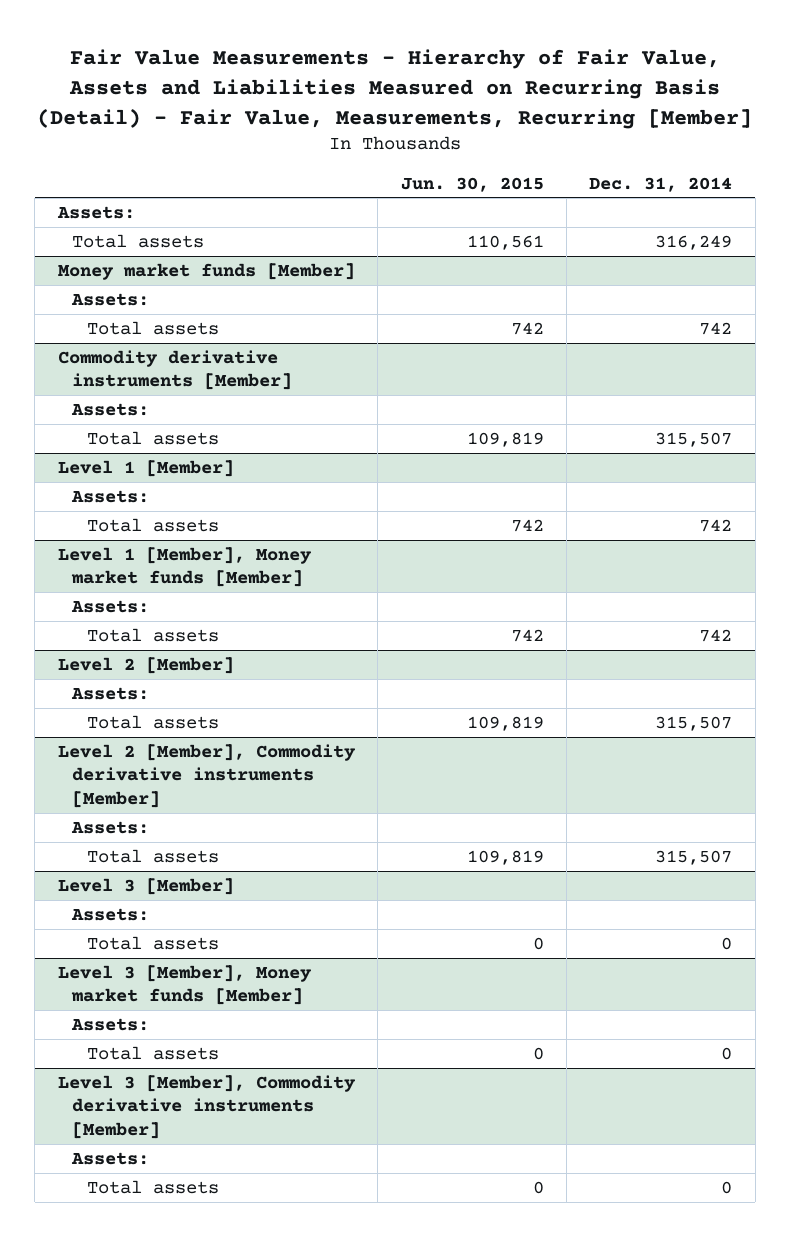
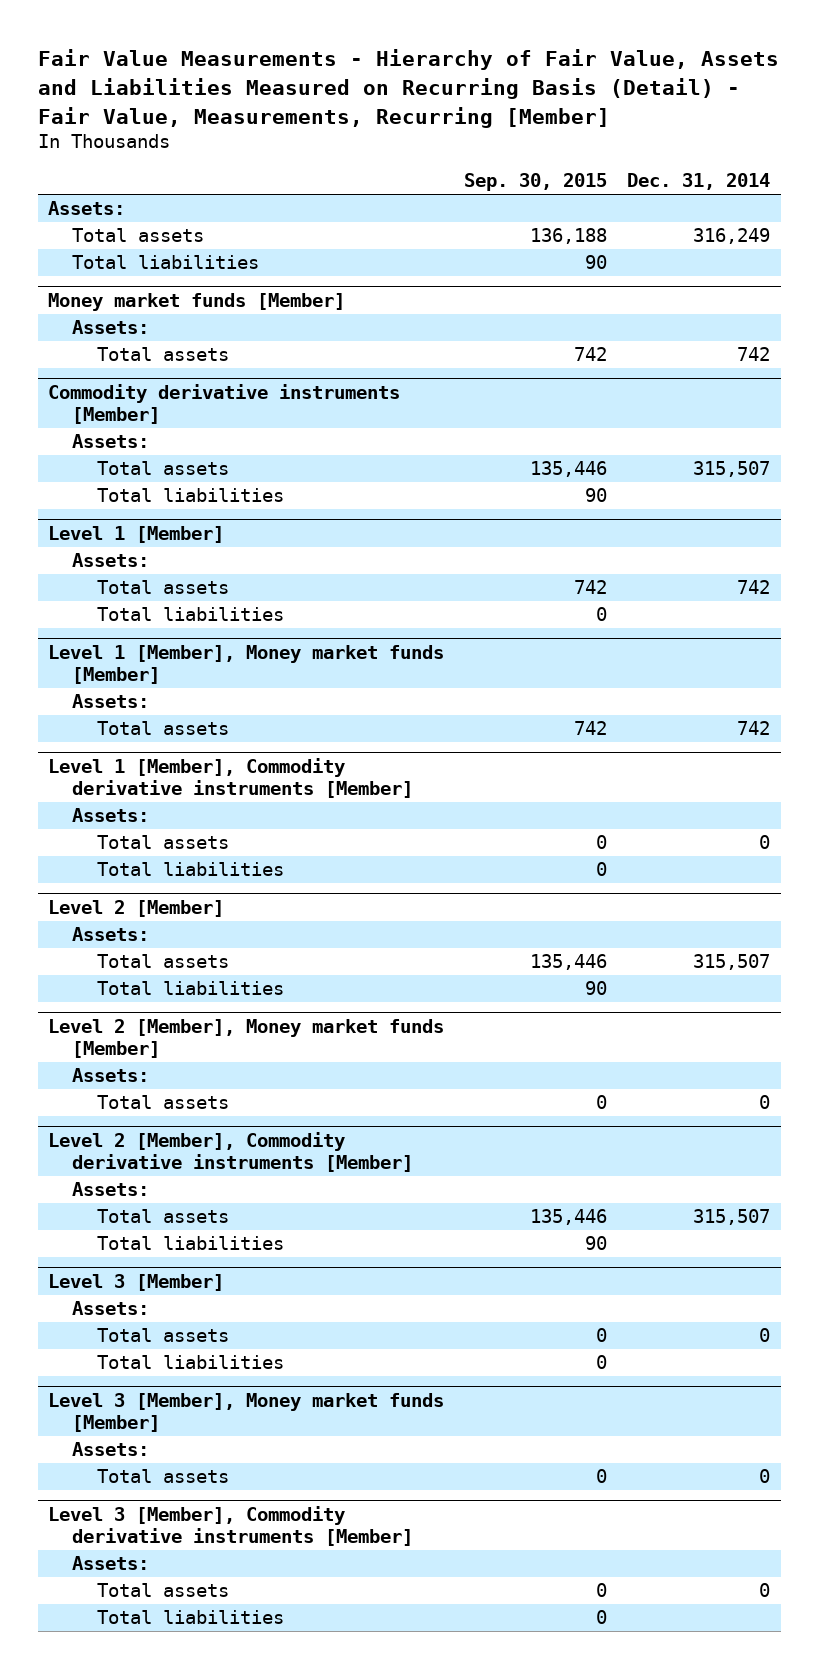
- | Jun. 30, 2015 | Dec. 31, 2014
+ | Sep. 30, 2015 | Dec. 31, 2014
+ Total liabilities | 90 |
@ Commodity derivative instruments [Member]
+ Total liabilities | 90 |
@ Level 1 [Member]
+ Total liabilities | 0 |
+ Level 1 [Member], Commodity derivative instruments [Member]
+ Assets:
+ Total assets | 0 | 0
+ Total liabilities | 0 |
@ Level 2 [Member]
+ Total liabilities | 90 |
+ Level 2 [Member], Money market funds [Member]
+ Assets:
+ Total assets | 0 | 0
@ Level 2 [Member], Commodity derivative instruments [Member]
+ Total liabilities | 90 |
@ Level 3 [Member]
+ Total liabilities | 0 |
@ Level 3 [Member], Commodity derivative instruments [Member]
+ Total liabilities | 0 |

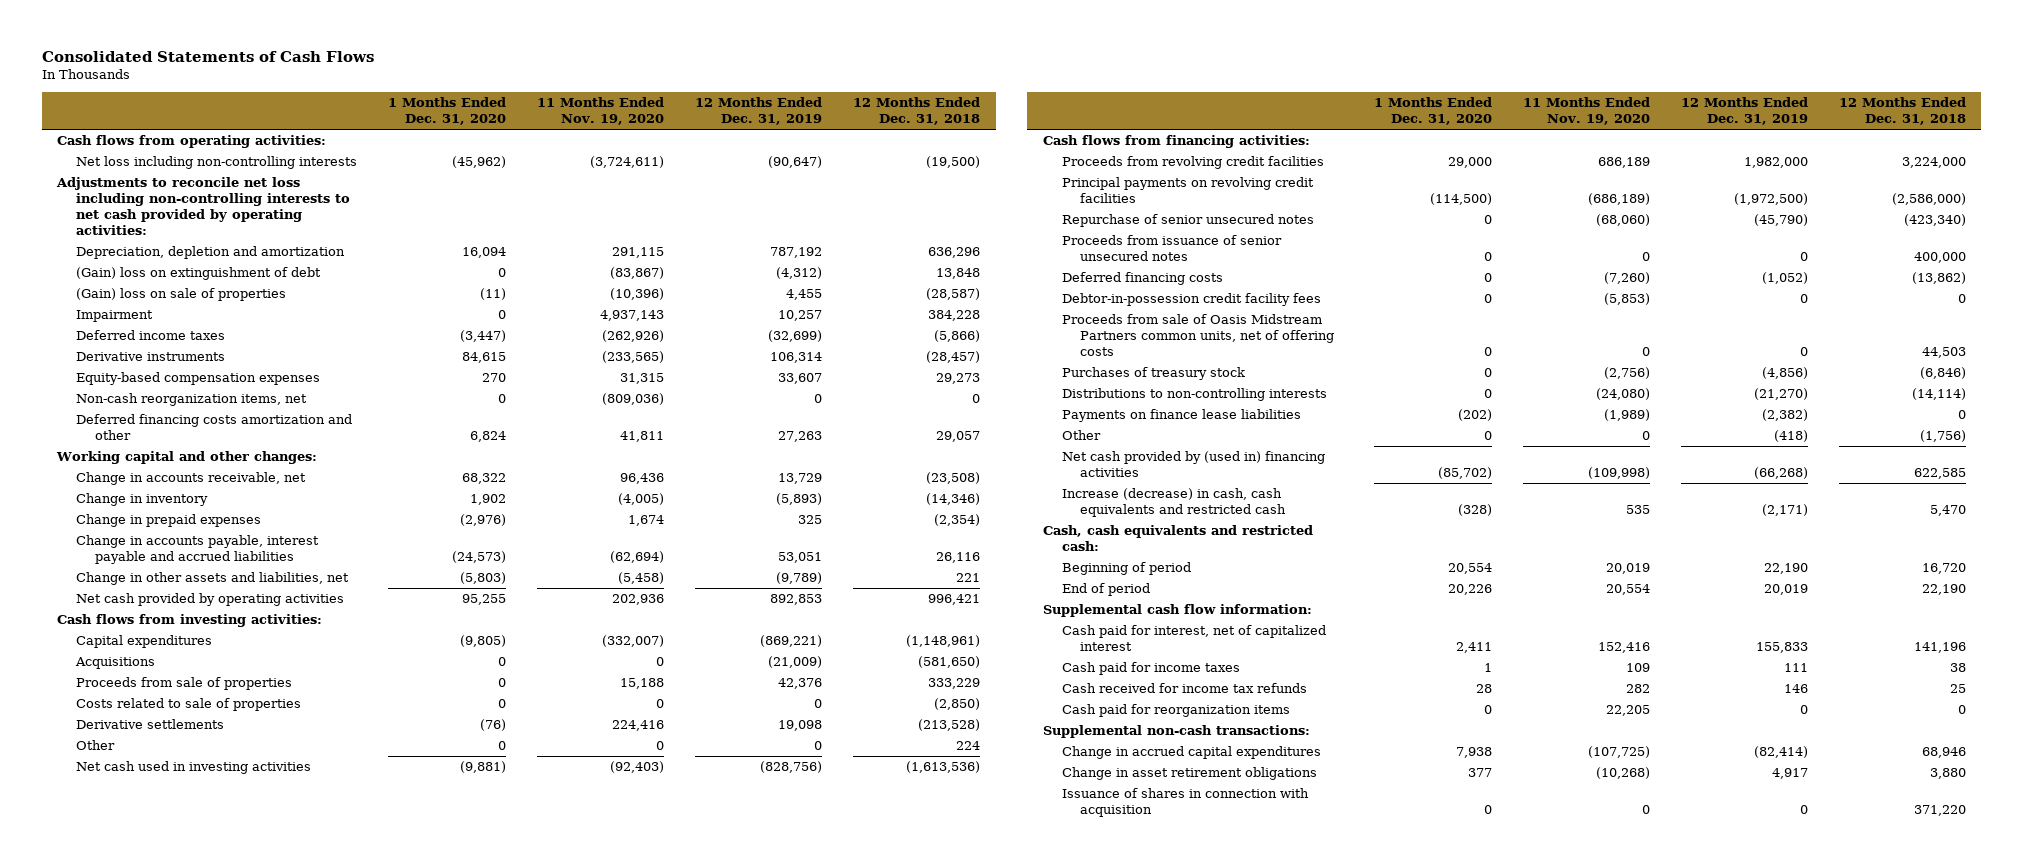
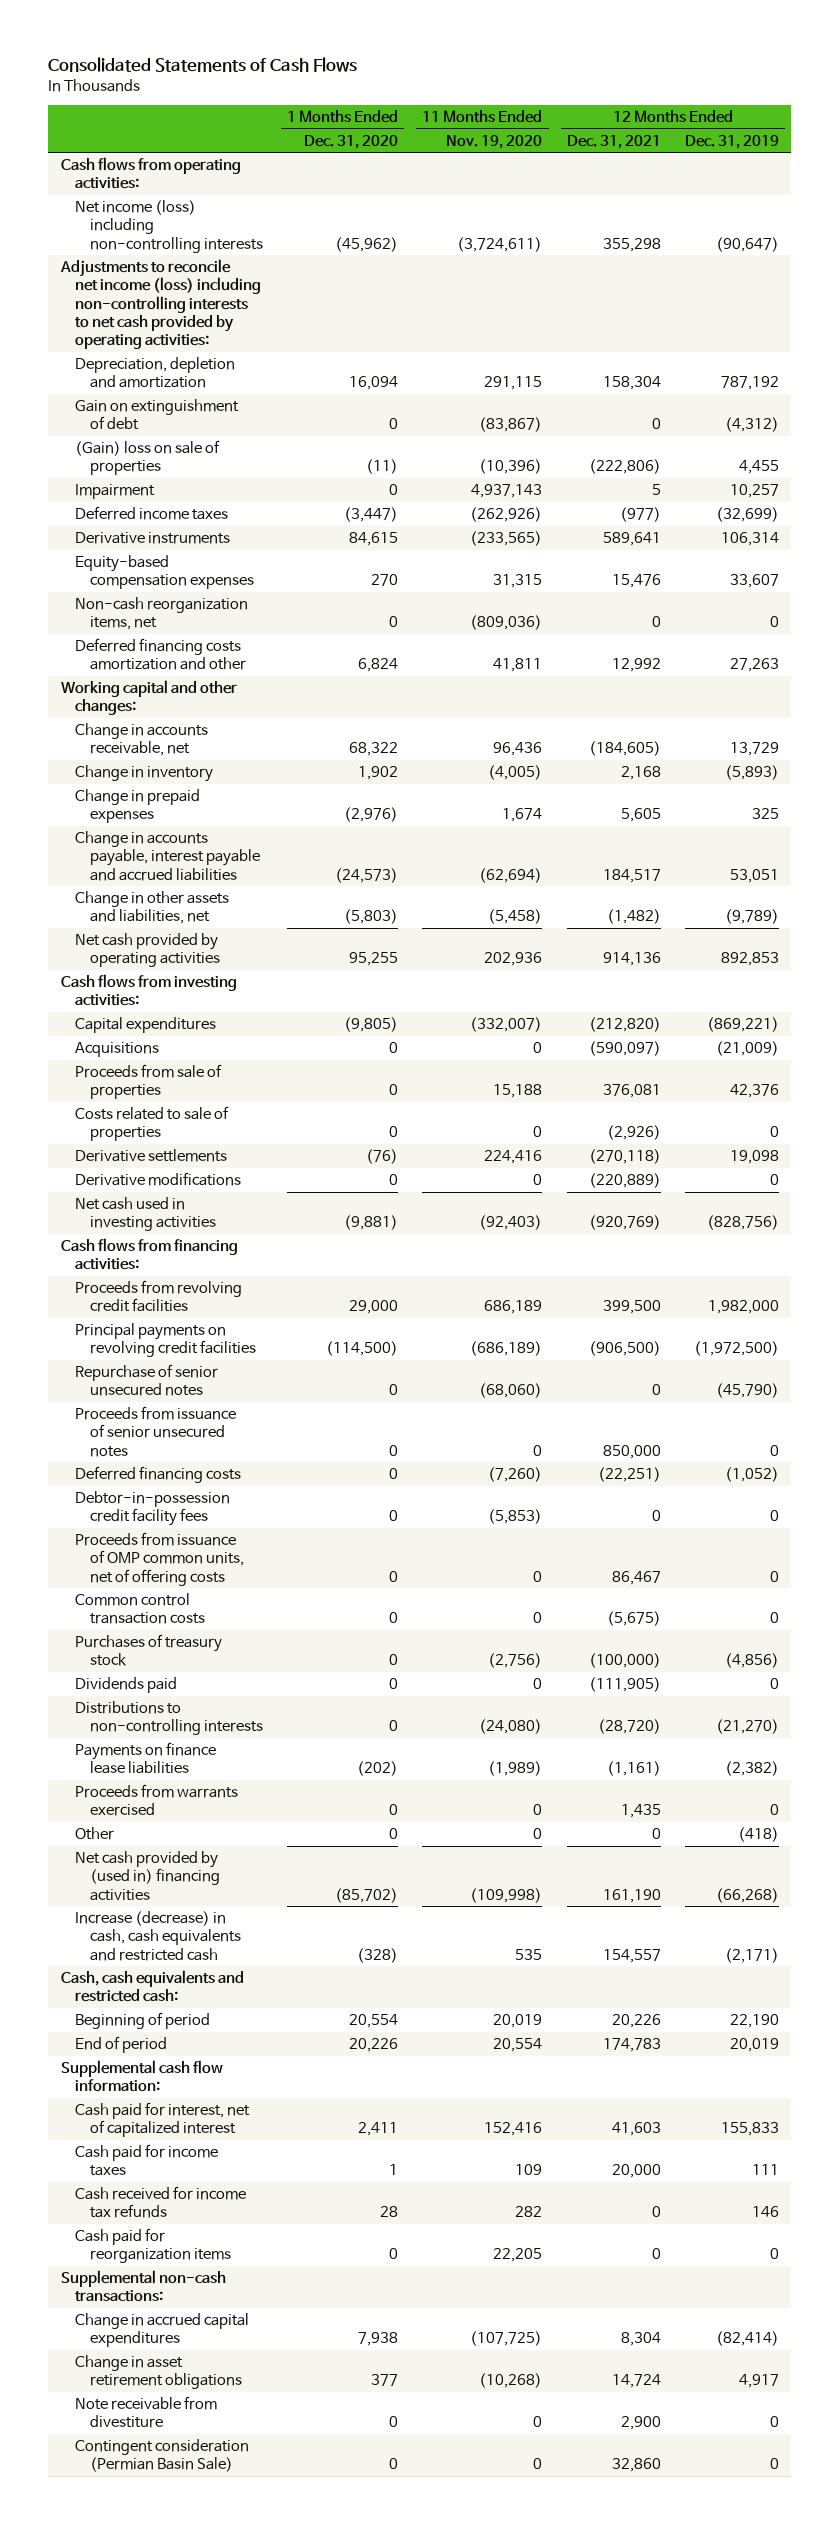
- | 1 Months Ended Dec. 31, 2020 | 11 Months Ended Nov. 19, 2020 | 12 Months Ended Dec. 31, 2019 | 12 Months Ended Dec. 31, 2018
+ | 1 Months Ended Dec. 31, 2020 | 11 Months Ended Nov. 19, 2020 | 12 Months Ended Dec. 31, 2021 | 12 Months Ended Dec. 31, 2019
- Net loss including non-controlling interests | (45,962) | (3,724,611) | (90,647) | (19,500)
- Adjustments to reconcile net loss including non-controlling interests to net cash provided by operating activities:
+ Net income (loss) including non-controlling interests | (45,962) | (3,724,611) | 355,298 | (90,647)
+ Adjustments to reconcile net income (loss) including non-controlling interests to net cash provided by operating activities:
- (Gain) loss on extinguishment of debt | 0 | (83,867) | (4,312) | 13,848
+ Gain on extinguishment of debt | 0 | (83,867) | 0 | (4,312)
- Other | 0 | 0 | 0 | 224
+ Derivative modifications | 0 | 0 | (220,889) | 0
- Proceeds from sale of Oasis Midstream Partners common units, net of offering costs | 0 | 0 | 0 | 44,503
+ Proceeds from issuance of OMP common units, net of offering costs | 0 | 0 | 86,467 | 0
+ Common control transaction costs | 0 | 0 | (5,675) | 0
+ Dividends paid | 0 | 0 | (111,905) | 0
+ Proceeds from warrants exercised | 0 | 0 | 1,435 | 0
- Issuance of shares in connection with acquisition | 0 | 0 | 0 | 371,220
+ Note receivable from divestiture | 0 | 0 | 2,900 | 0
+ Contingent consideration (Permian Basin Sale) | 0 | 0 | 32,860 | 0

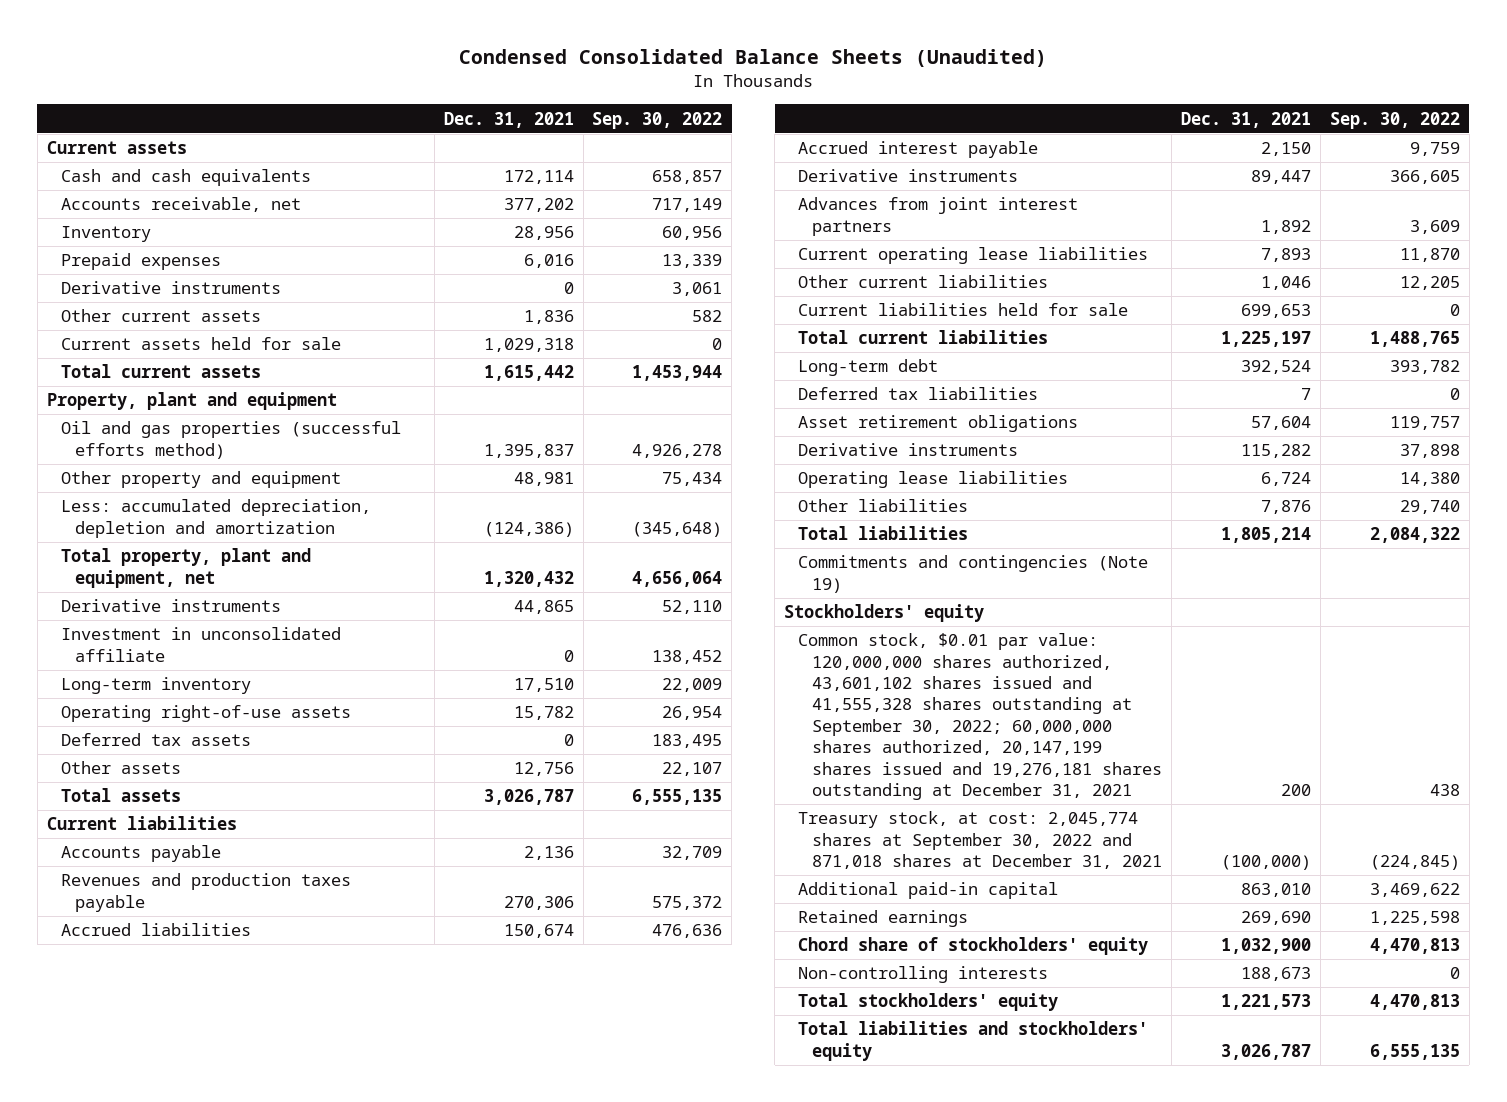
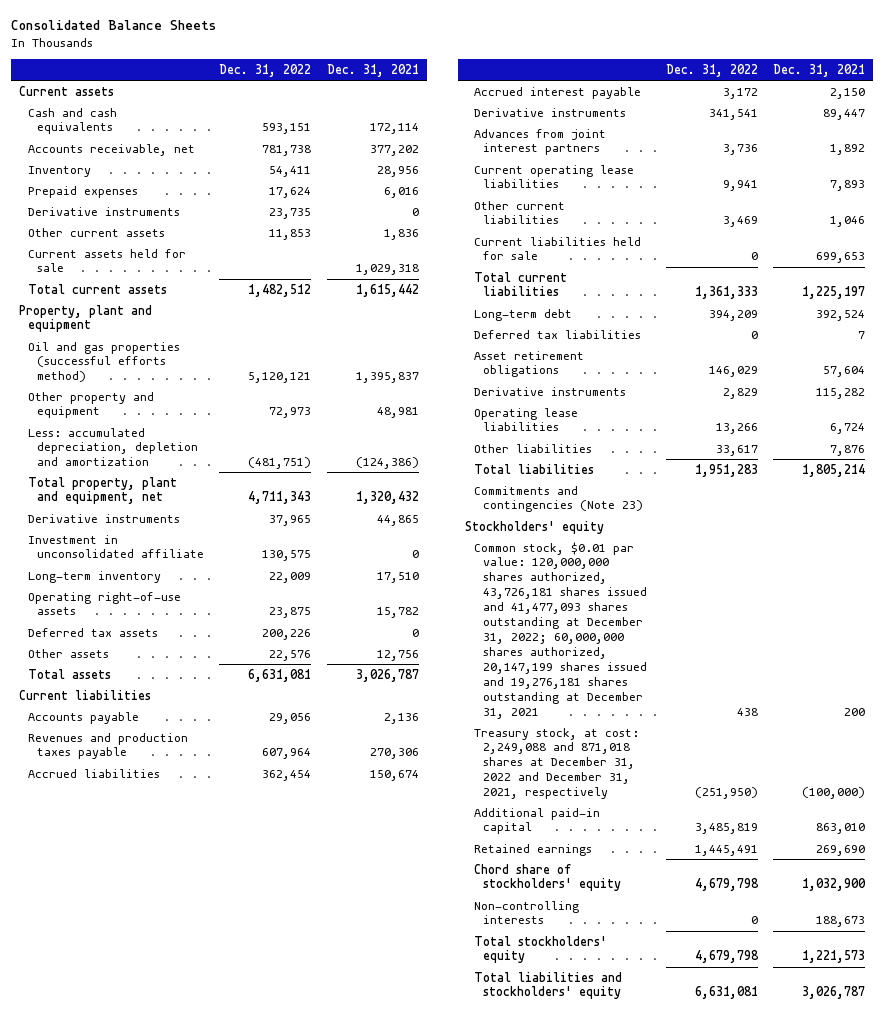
- Condensed Consolidated Balance Sheets (Unaudited)
+ Consolidated Balance Sheets
- | Dec. 31, 2021 | Sep. 30, 2022
+ | Dec. 31, 2022 | Dec. 31, 2021
- Commitments and contingencies (Note 19)
+ Commitments and contingencies (Note 23)
- Common stock, $0.01 par value: 120,000,000 shares authorized, 43,601,102 shares issued and 41,555,328 shares outstanding at September 30, 2022; 60,000,000 shares authorized, 20,147,199 shares issued and 19,276,181 shares outstanding at December 31, 2021 | 200 | 438
- Treasury stock, at cost: 2,045,774 shares at September 30, 2022 and 871,018 shares at December 31, 2021 | (100,000) | (224,845)
+ Common stock, $0.01 par value: 120,000,000 shares authorized, 43,726,181 shares issued and 41,477,093 shares outstanding at December 31, 2022; 60,000,000 shares authorized, 20,147,199 shares issued and 19,276,181 shares outstanding at December 31, 2021 | 438 | 200
+ Treasury stock, at cost: 2,249,088 and 871,018 shares at December 31, 2022 and December 31, 2021, respectively | (251,950) | (100,000)

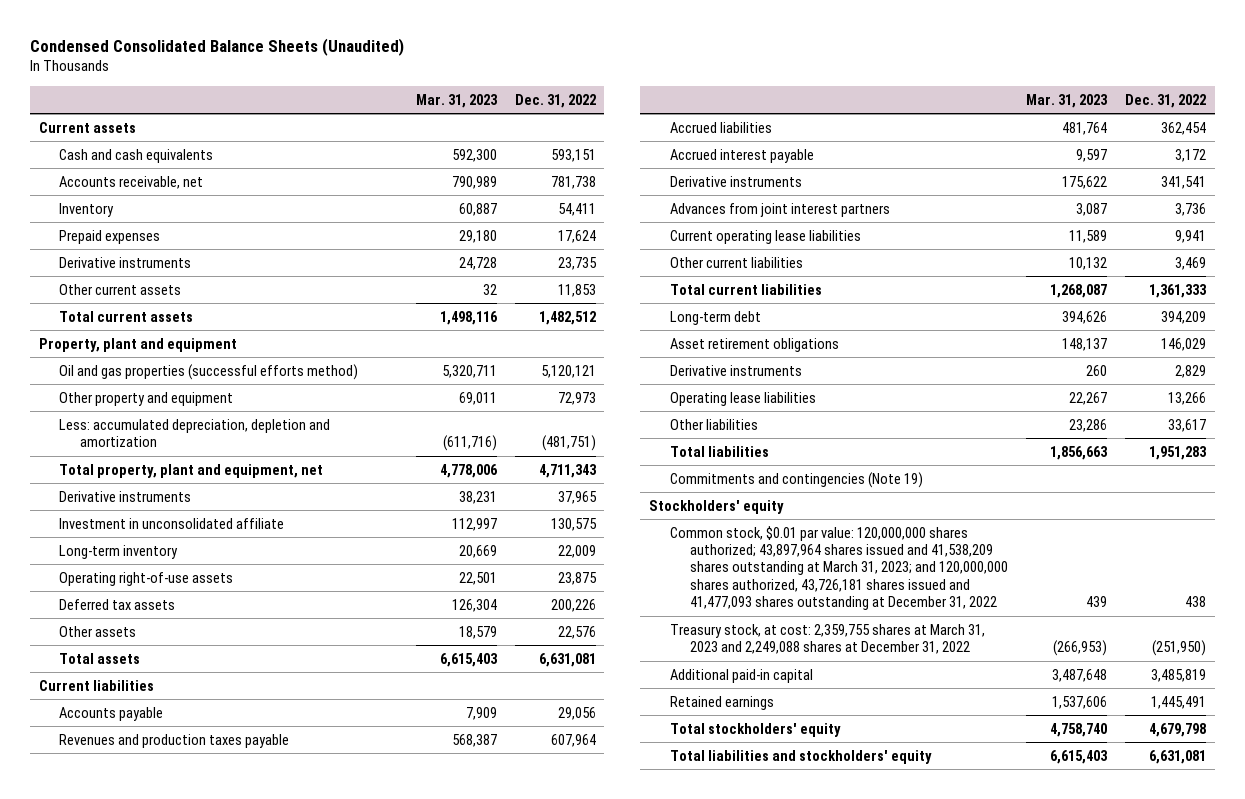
- Consolidated Balance Sheets
+ Condensed Consolidated Balance Sheets (Unaudited)
- | Dec. 31, 2022 | Dec. 31, 2021
+ | Mar. 31, 2023 | Dec. 31, 2022
- Current assets held for sale | | 1,029,318
- Current liabilities held for sale | 0 | 699,653
- Deferred tax liabilities | 0 | 7
- Commitments and contingencies (Note 23)
+ Commitments and contingencies (Note 19)
- Common stock, $0.01 par value: 120,000,000 shares authorized, 43,726,181 shares issued and 41,477,093 shares outstanding at December 31, 2022; 60,000,000 shares authorized, 20,147,199 shares issued and 19,276,181 shares outstanding at December 31, 2021 | 438 | 200
- Treasury stock, at cost: 2,249,088 and 871,018 shares at December 31, 2022 and December 31, 2021, respectively | (251,950) | (100,000)
+ Common stock, $0.01 par value: 120,000,000 shares authorized; 43,897,964 shares issued and 41,538,209 shares outstanding at March 31, 2023; and 120,000,000 shares authorized, 43,726,181 shares issued and 41,477,093 shares outstanding at December 31, 2022 | 439 | 438
+ Treasury stock, at cost: 2,359,755 shares at March 31, 2023 and 2,249,088 shares at December 31, 2022 | (266,953) | (251,950)
- Chord share of stockholders' equity | 4,679,798 | 1,032,900
- Non-controlling interests | 0 | 188,673

